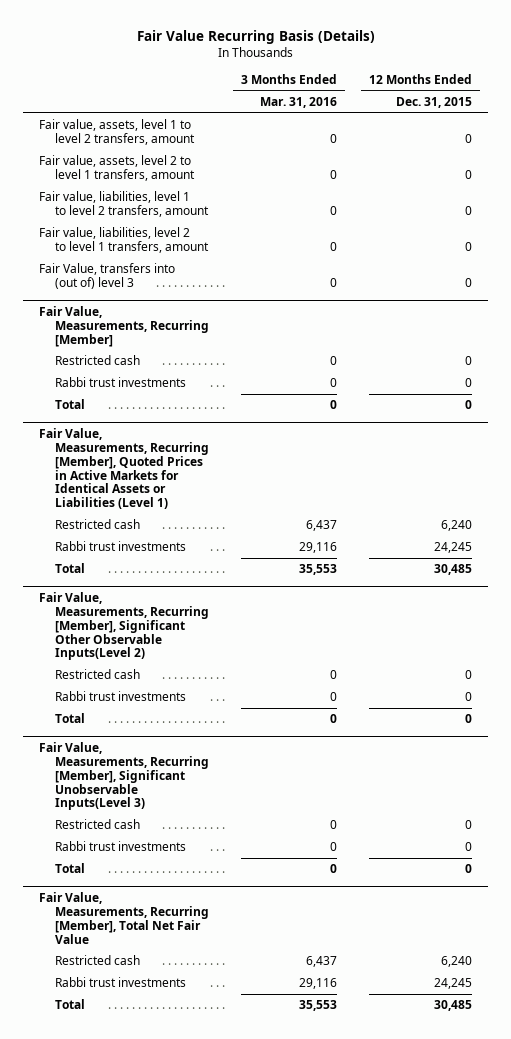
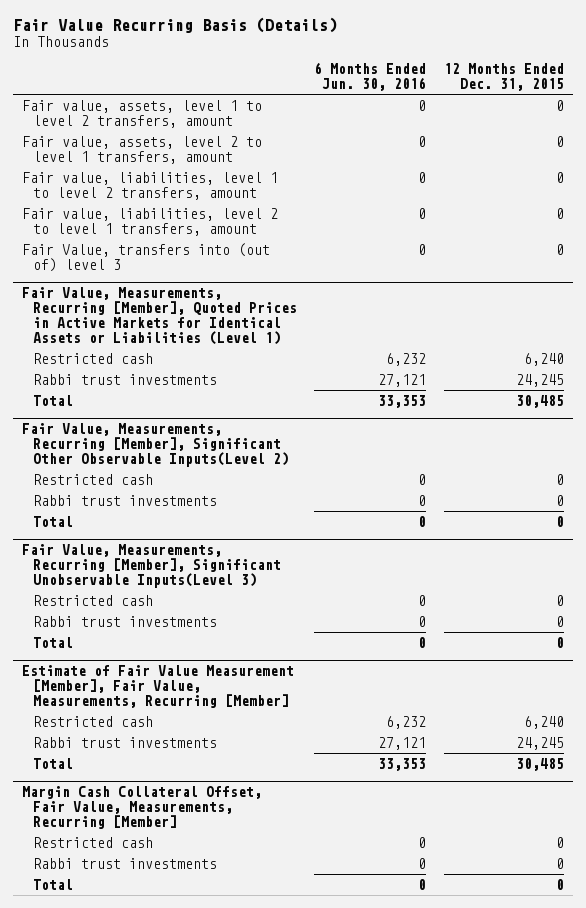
- | 3 Months Ended Mar. 31, 2016 | 12 Months Ended Dec. 31, 2015
+ | 6 Months Ended Jun. 30, 2016 | 12 Months Ended Dec. 31, 2015
- Fair Value, Measurements, Recurring [Member]
- Restricted cash | 0 | 0
- Rabbi trust investments | 0 | 0
- Total | 0 | 0
- Fair Value, Measurements, Recurring [Member], Total Net Fair Value
+ Estimate of Fair Value Measurement [Member], Fair Value, Measurements, Recurring [Member]
+ Margin Cash Collateral Offset, Fair Value, Measurements, Recurring [Member]
+ Restricted cash | 0 | 0
+ Rabbi trust investments | 0 | 0
+ Total | 0 | 0

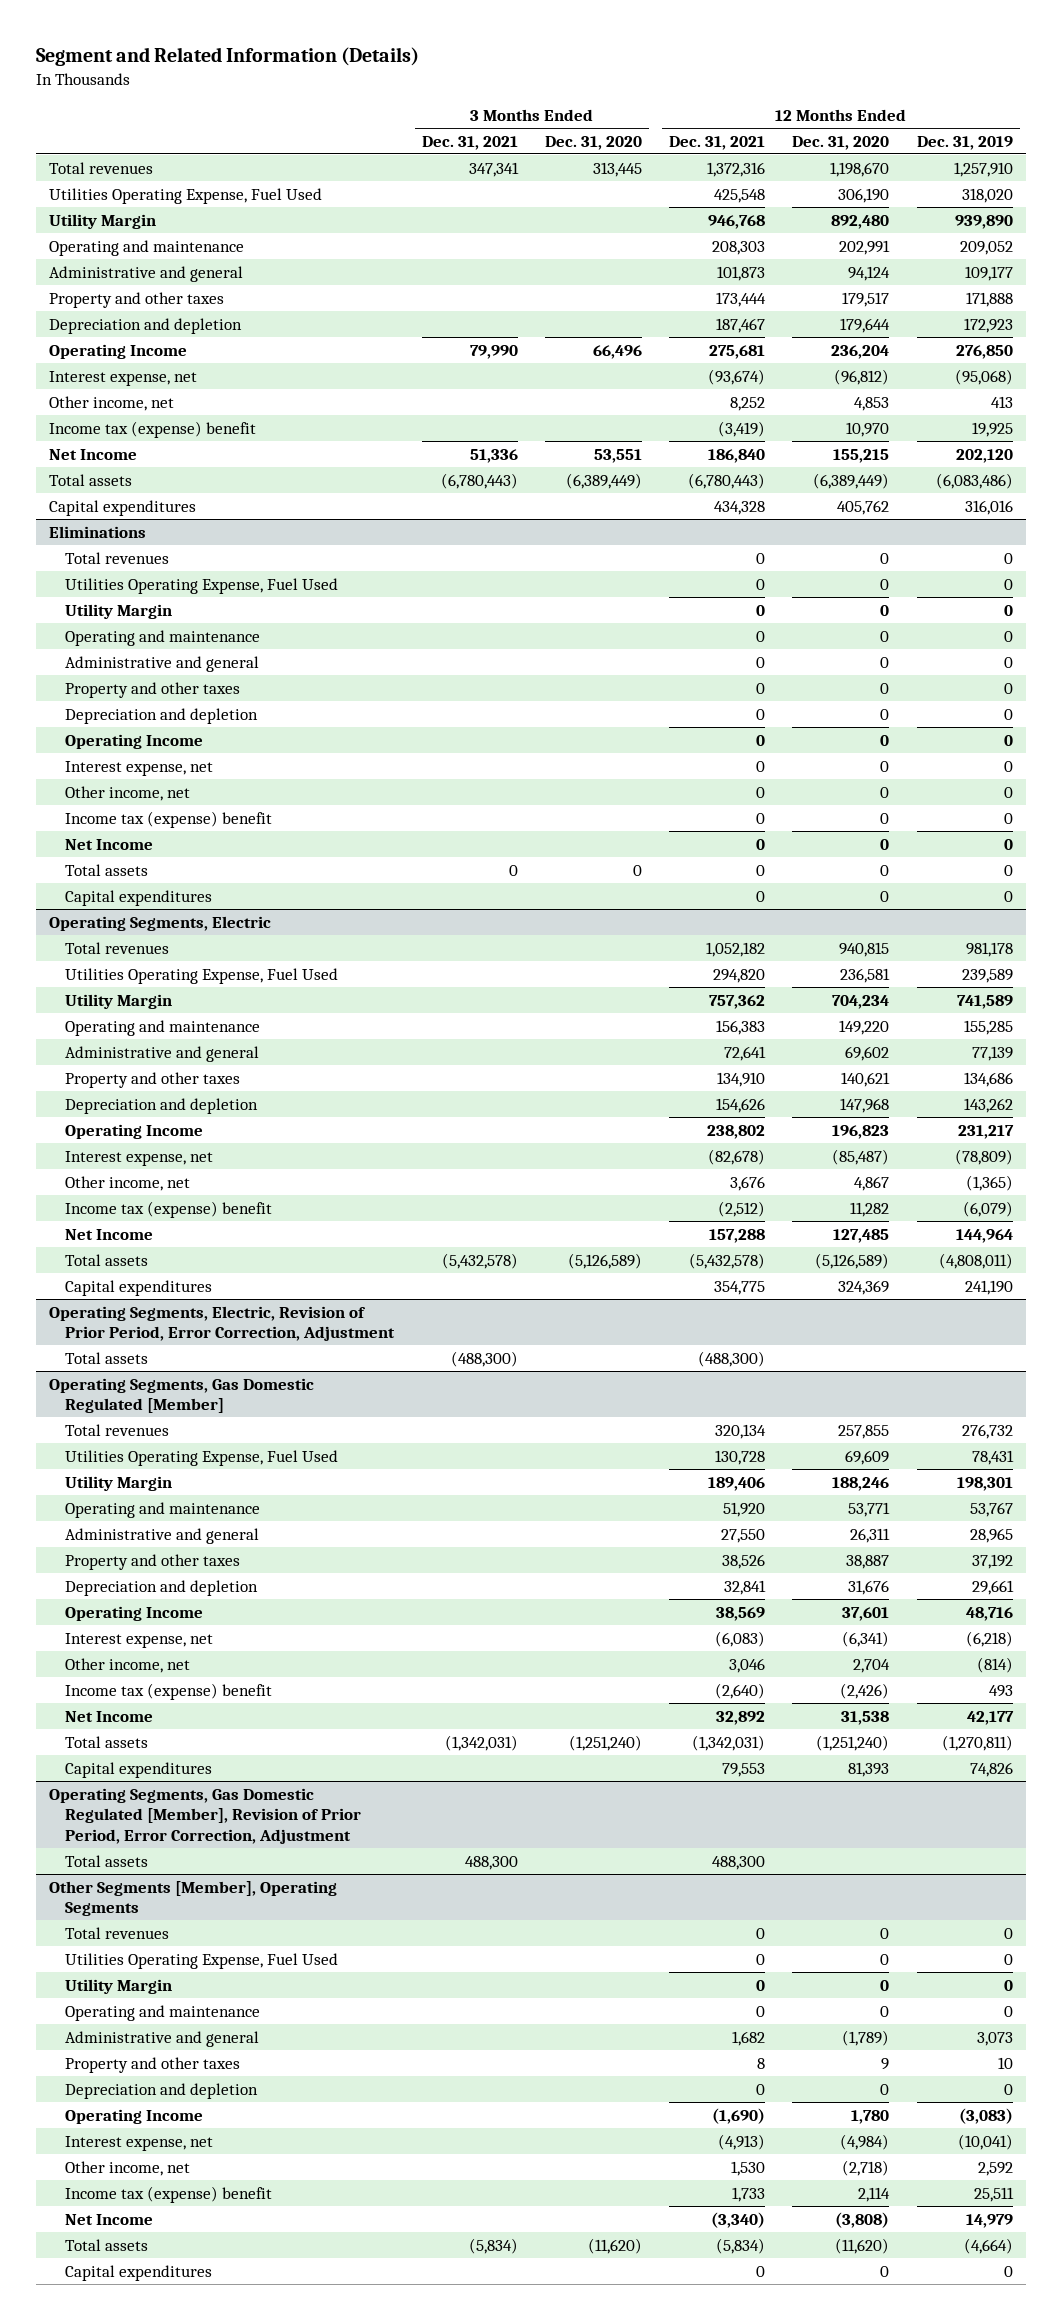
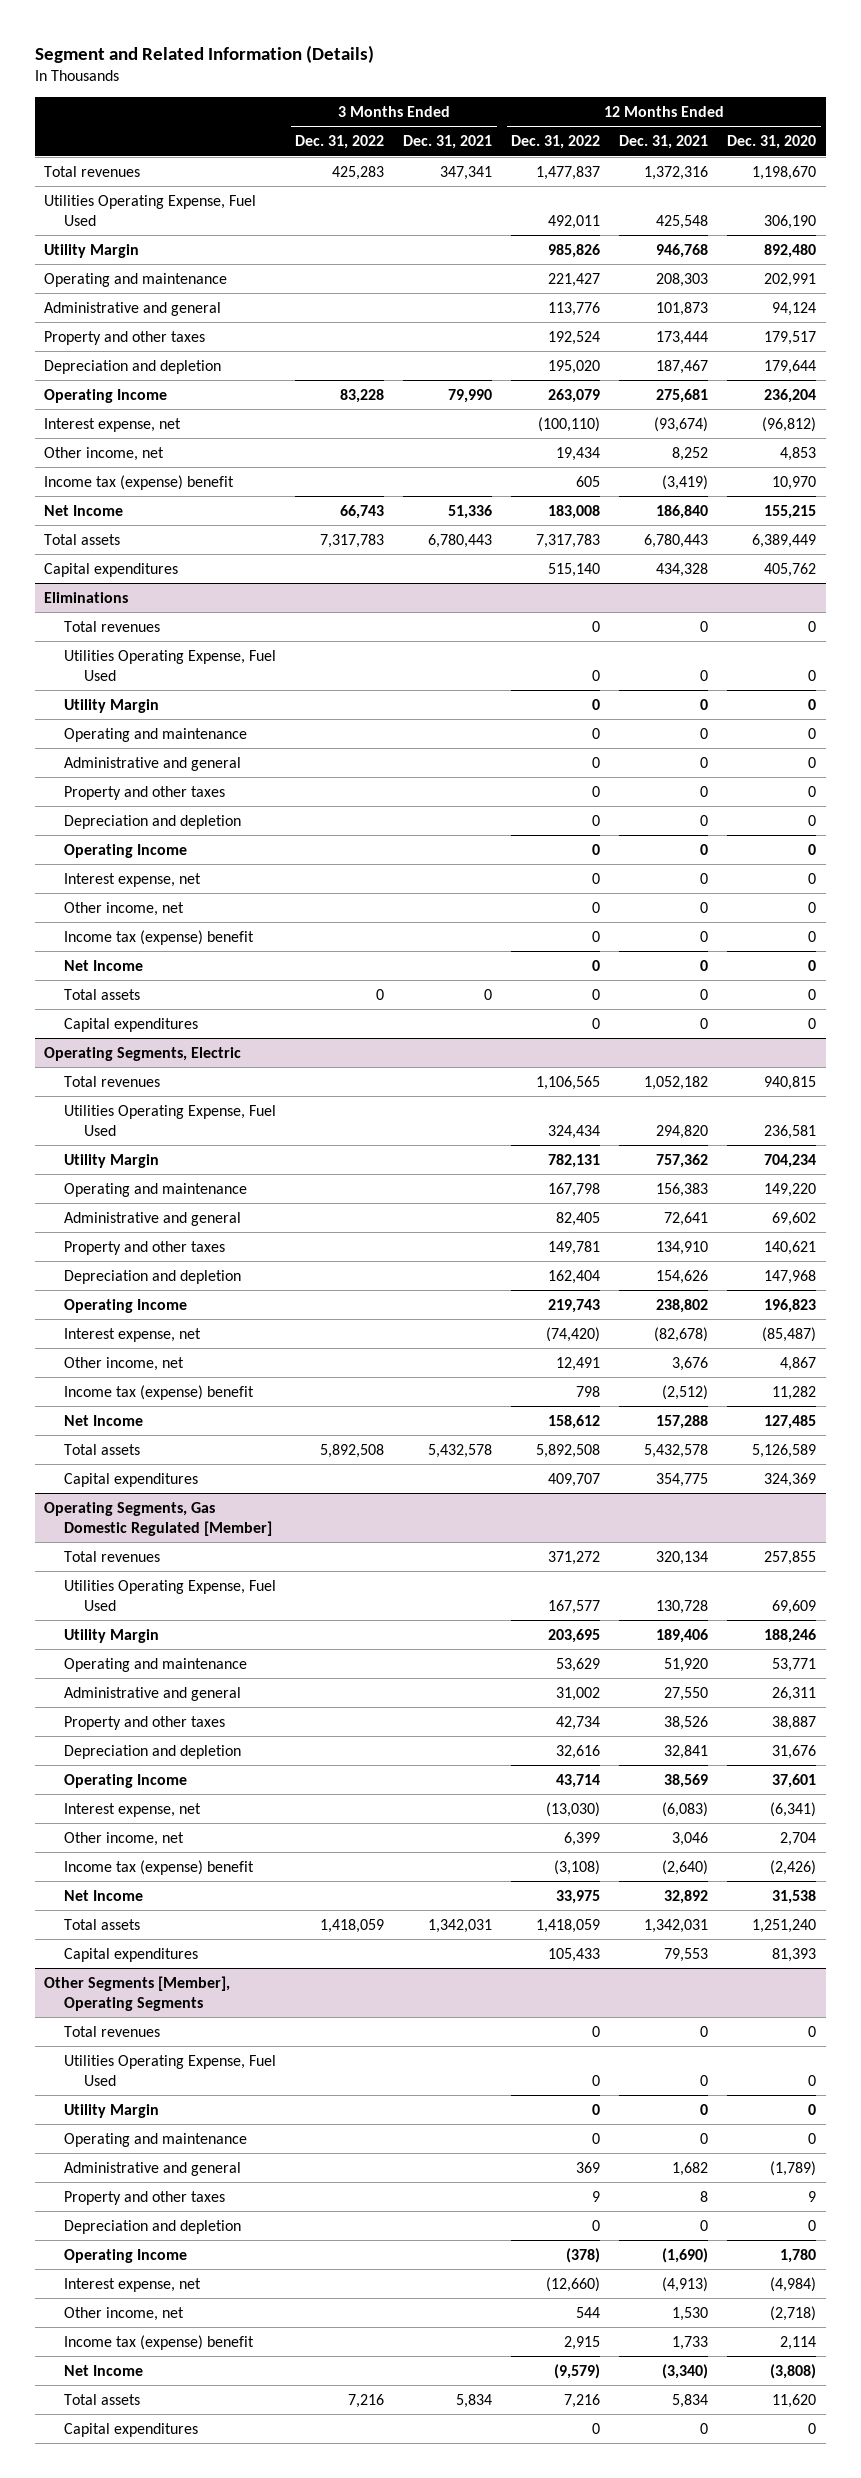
- | 3 Months Ended Dec. 31, 2021 | 3 Months Ended Dec. 31, 2020 | 12 Months Ended Dec. 31, 2021 | 12 Months Ended Dec. 31, 2020 | 12 Months Ended Dec. 31, 2019
+ | 3 Months Ended Dec. 31, 2022 | 3 Months Ended Dec. 31, 2021 | 12 Months Ended Dec. 31, 2022 | 12 Months Ended Dec. 31, 2021 | 12 Months Ended Dec. 31, 2020
- Total assets | (6,780,443) | (6,389,449) | (6,780,443) | (6,389,449) | (6,083,486)
+ Total assets | 7,317,783 | 6,780,443 | 7,317,783 | 6,780,443 | 6,389,449
@ Operating Segments, Electric
- Total assets | (5,432,578) | (5,126,589) | (5,432,578) | (5,126,589) | (4,808,011)
+ Total assets | 5,892,508 | 5,432,578 | 5,892,508 | 5,432,578 | 5,126,589
- Operating Segments, Electric, Revision of Prior Period, Error Correction, Adjustment
- Total assets | (488,300) | | (488,300) | |
@ Operating Segments, Gas Domestic Regulated [Member]
- Total assets | (1,342,031) | (1,251,240) | (1,342,031) | (1,251,240) | (1,270,811)
+ Total assets | 1,418,059 | 1,342,031 | 1,418,059 | 1,342,031 | 1,251,240
- Operating Segments, Gas Domestic Regulated [Member], Revision of Prior Period, Error Correction, Adjustment
- Total assets | 488,300 | | 488,300 | |
@ Other Segments [Member], Operating Segments
- Total assets | (5,834) | (11,620) | (5,834) | (11,620) | (4,664)
+ Total assets | 7,216 | 5,834 | 7,216 | 5,834 | 11,620

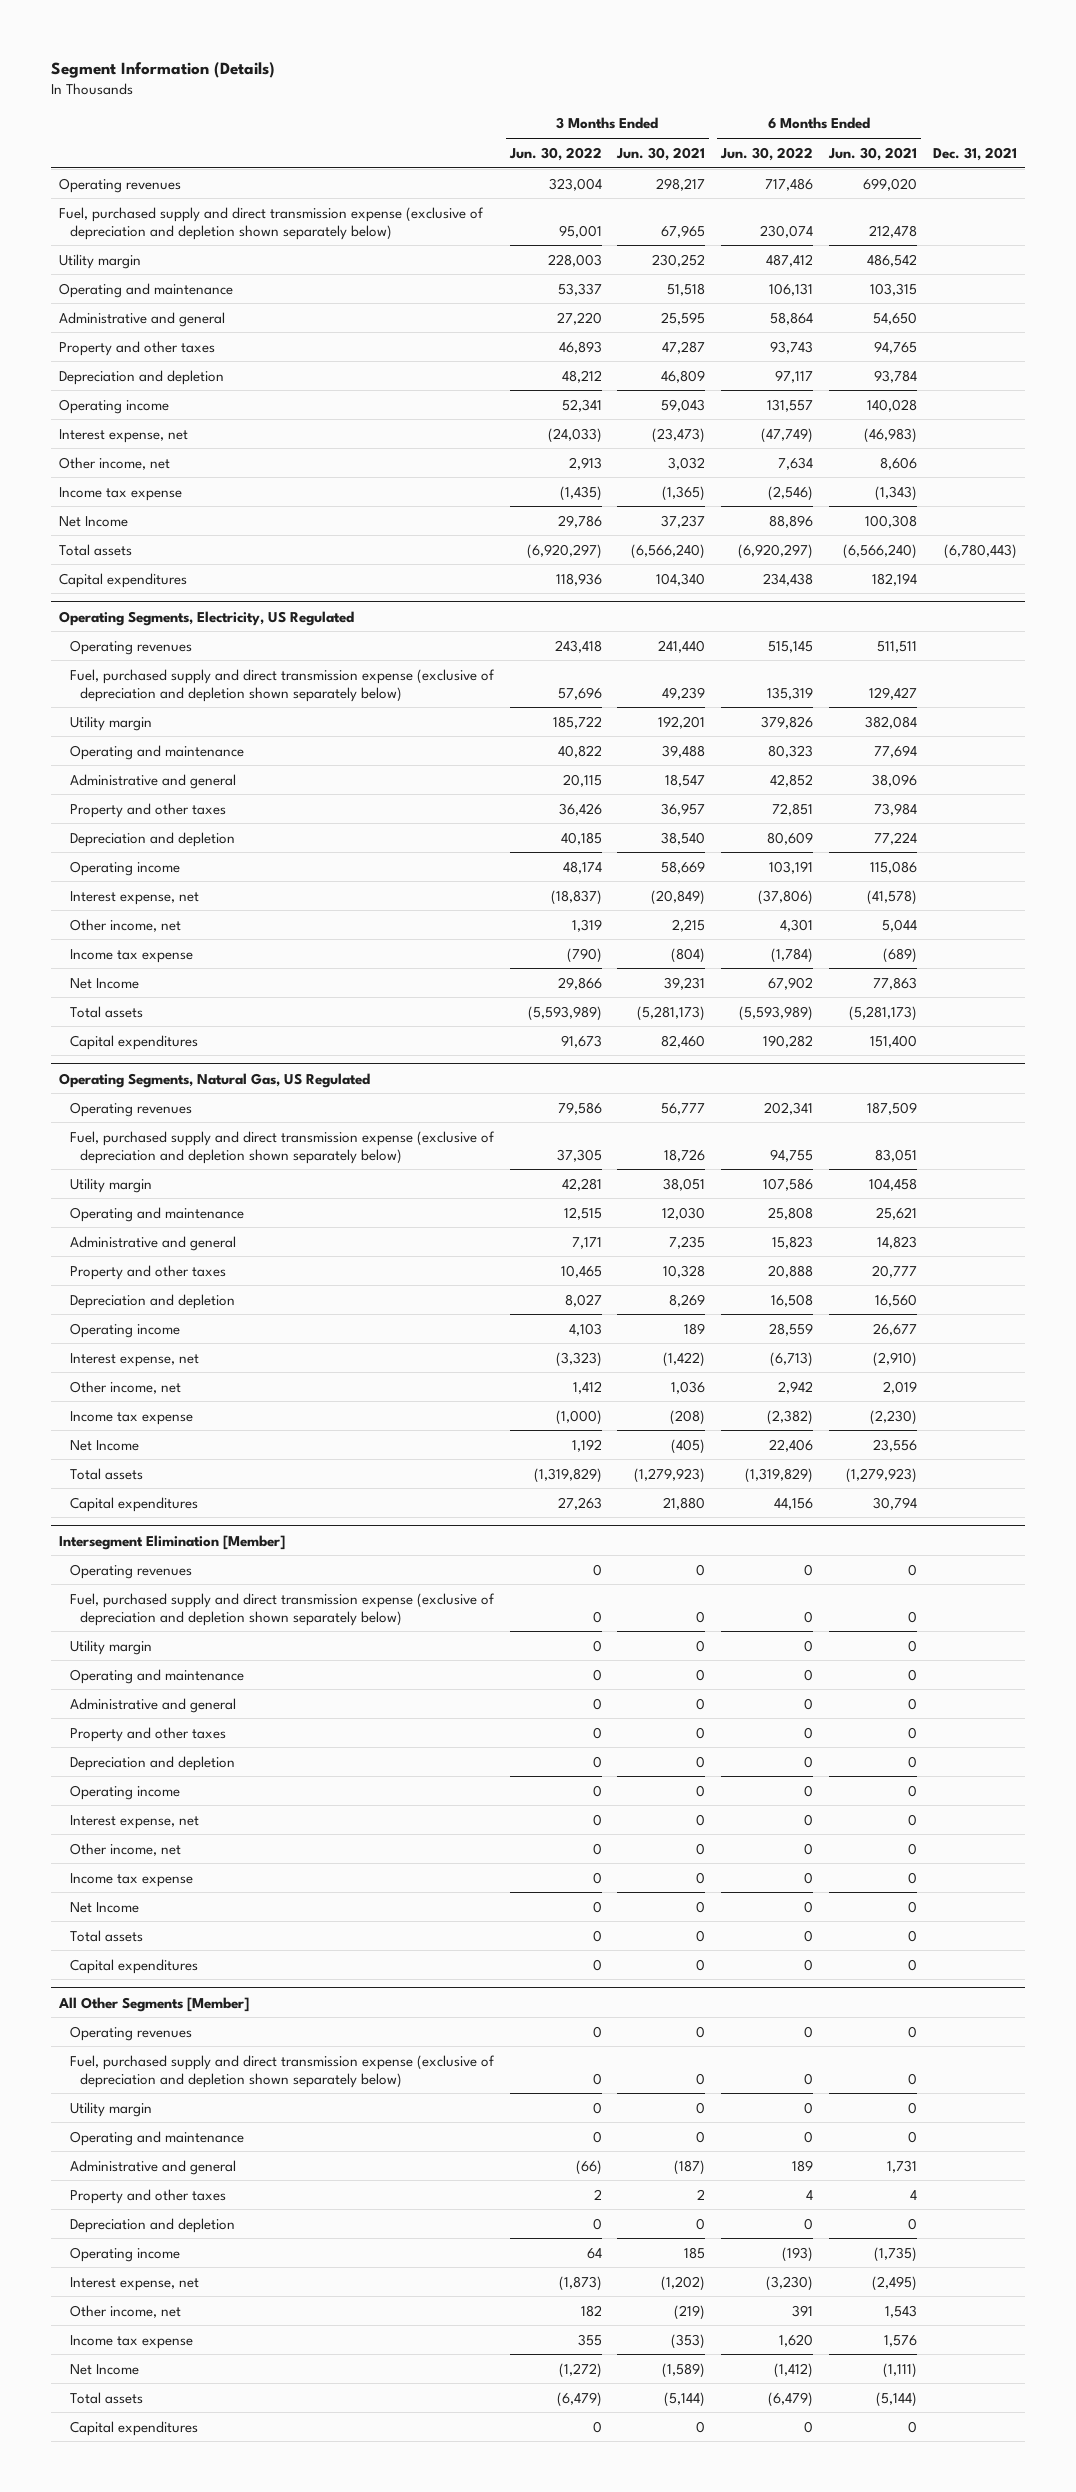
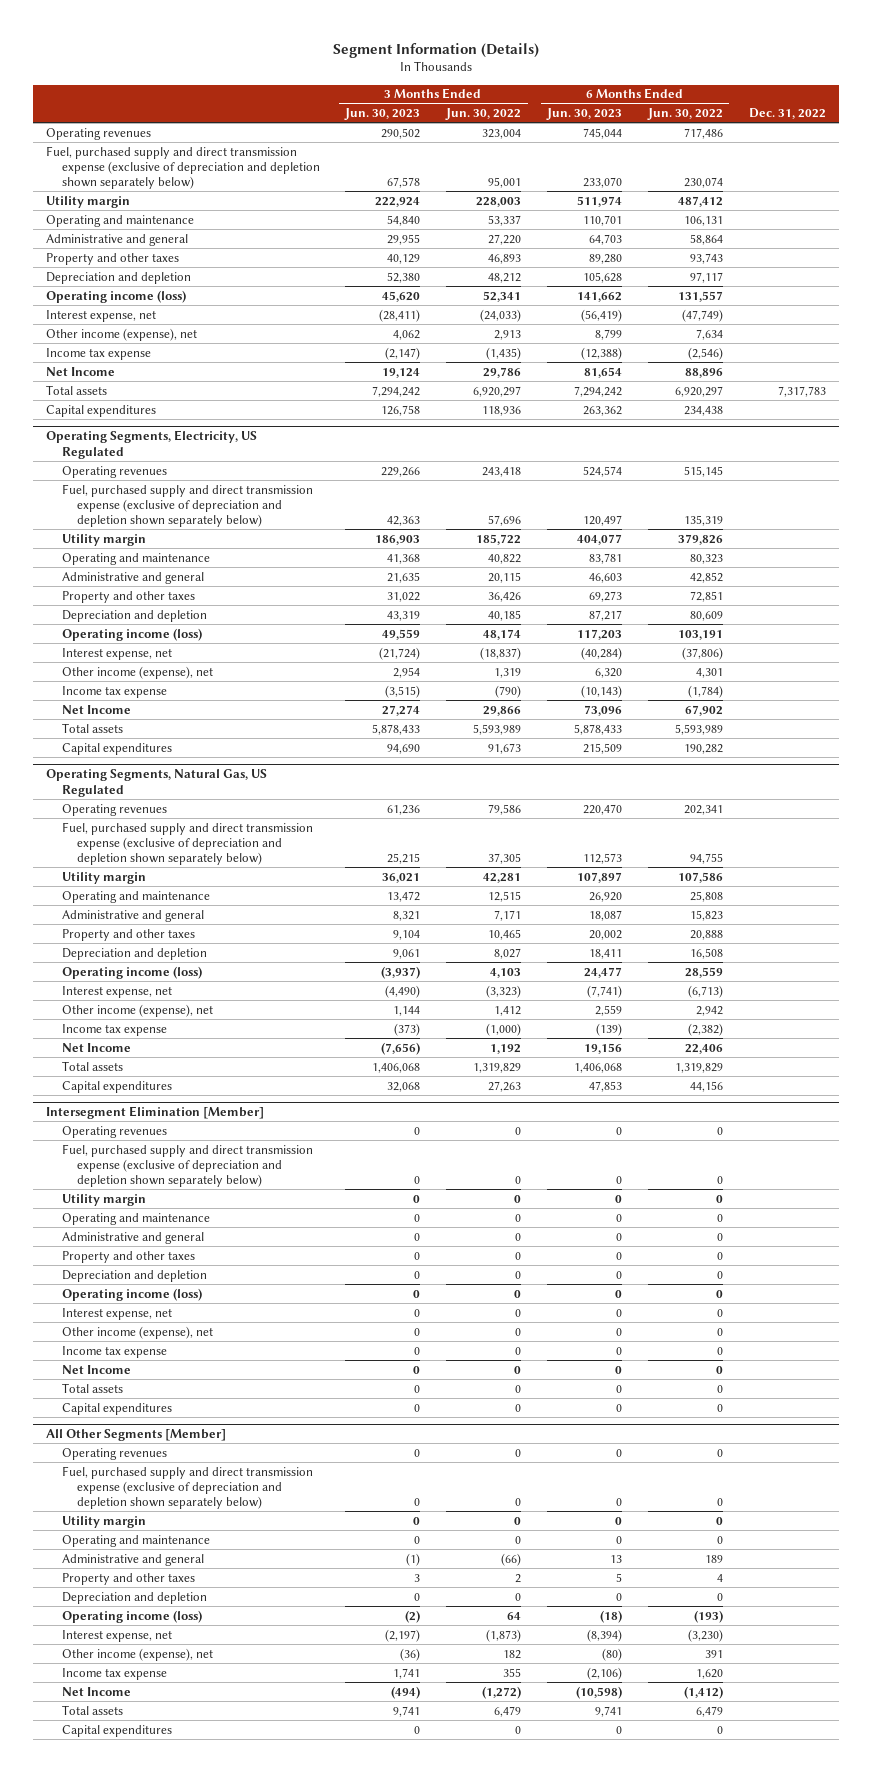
- | 3 Months Ended Jun. 30, 2022 | 3 Months Ended Jun. 30, 2021 | 6 Months Ended Jun. 30, 2022 | 6 Months Ended Jun. 30, 2021 | Dec. 31, 2021
+ | 3 Months Ended Jun. 30, 2023 | 3 Months Ended Jun. 30, 2022 | 6 Months Ended Jun. 30, 2023 | 6 Months Ended Jun. 30, 2022 | Dec. 31, 2022
- Operating income | 52,341 | 59,043 | 131,557 | 140,028 |
+ Operating income (loss) | 45,620 | 52,341 | 141,662 | 131,557 |
- Other income, net | 2,913 | 3,032 | 7,634 | 8,606 |
+ Other income (expense), net | 4,062 | 2,913 | 8,799 | 7,634 |
- Total assets | (6,920,297) | (6,566,240) | (6,920,297) | (6,566,240) | (6,780,443)
+ Total assets | 7,294,242 | 6,920,297 | 7,294,242 | 6,920,297 | 7,317,783
@ Operating Segments, Electricity, US Regulated
- Operating income | 48,174 | 58,669 | 103,191 | 115,086 |
+ Operating income (loss) | 49,559 | 48,174 | 117,203 | 103,191 |
- Other income, net | 1,319 | 2,215 | 4,301 | 5,044 |
+ Other income (expense), net | 2,954 | 1,319 | 6,320 | 4,301 |
- Total assets | (5,593,989) | (5,281,173) | (5,593,989) | (5,281,173) |
+ Total assets | 5,878,433 | 5,593,989 | 5,878,433 | 5,593,989 |
@ Operating Segments, Natural Gas, US Regulated
- Operating income | 4,103 | 189 | 28,559 | 26,677 |
+ Operating income (loss) | (3,937) | 4,103 | 24,477 | 28,559 |
- Other income, net | 1,412 | 1,036 | 2,942 | 2,019 |
+ Other income (expense), net | 1,144 | 1,412 | 2,559 | 2,942 |
- Total assets | (1,319,829) | (1,279,923) | (1,319,829) | (1,279,923) |
+ Total assets | 1,406,068 | 1,319,829 | 1,406,068 | 1,319,829 |
@ Intersegment Elimination [Member]
- Operating income | 0 | 0 | 0 | 0 |
+ Operating income (loss) | 0 | 0 | 0 | 0 |
- Other income, net | 0 | 0 | 0 | 0 |
+ Other income (expense), net | 0 | 0 | 0 | 0 |
@ All Other Segments [Member]
- Operating income | 64 | 185 | (193) | (1,735) |
+ Operating income (loss) | (2) | 64 | (18) | (193) |
- Other income, net | 182 | (219) | 391 | 1,543 |
+ Other income (expense), net | (36) | 182 | (80) | 391 |
- Total assets | (6,479) | (5,144) | (6,479) | (5,144) |
+ Total assets | 9,741 | 6,479 | 9,741 | 6,479 |

